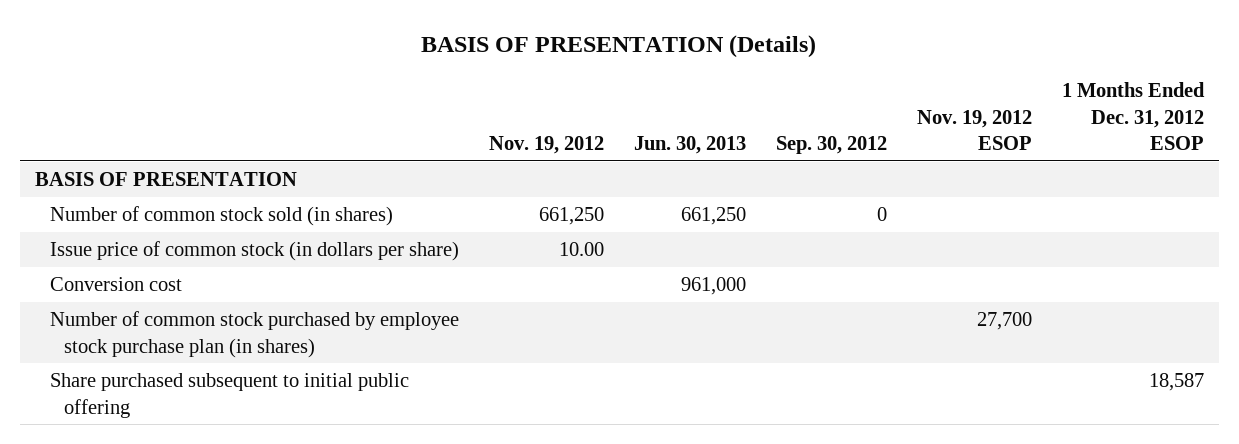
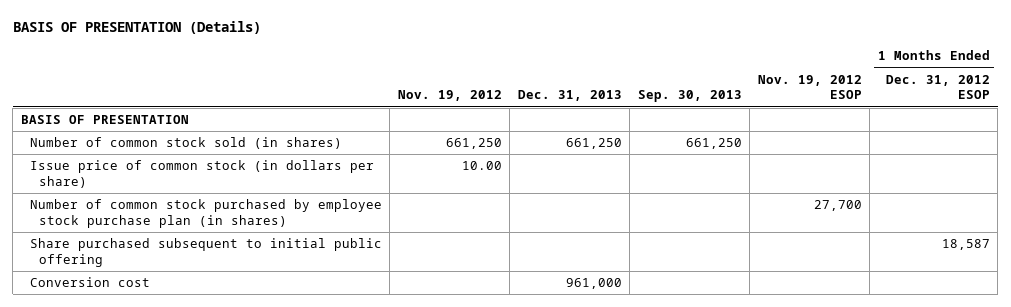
- | Nov. 19, 2012 | Jun. 30, 2013 | Sep. 30, 2012 | Nov. 19, 2012 ESOP | 1 Months Ended Dec. 31, 2012 ESOP
+ | Nov. 19, 2012 | Dec. 31, 2013 | Sep. 30, 2013 | Nov. 19, 2012 ESOP | 1 Months Ended Dec. 31, 2012 ESOP
moved down: Conversion cost | | 961,000 | | |

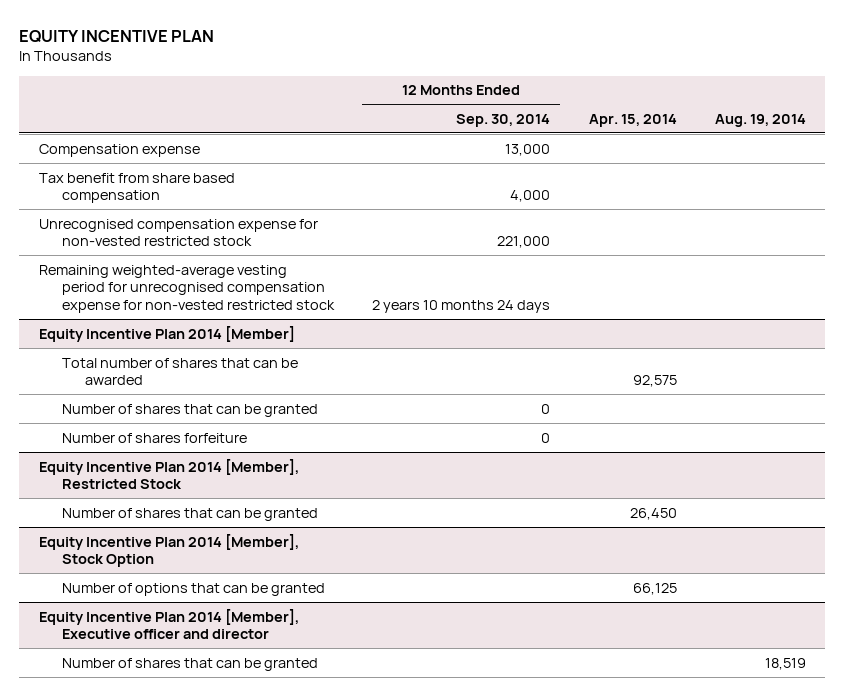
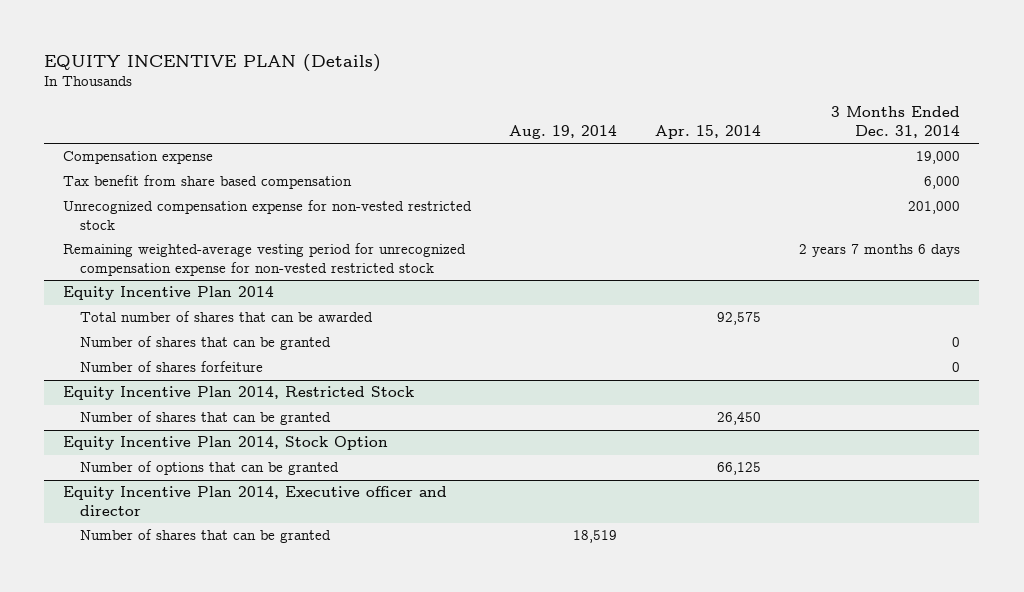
- EQUITY INCENTIVE PLAN
+ EQUITY INCENTIVE PLAN (Details)
- | 12 Months Ended Sep. 30, 2014 | Apr. 15, 2014 | Aug. 19, 2014
+ | Aug. 19, 2014 | Apr. 15, 2014 | 3 Months Ended Dec. 31, 2014
- Unrecognised compensation expense for non-vested restricted stock | 221,000 | |
- Remaining weighted-average vesting period for unrecognised compensation expense for non-vested restricted stock | 2 years 10 months 24 days | |
- Equity Incentive Plan 2014 [Member]
+ Unrecognized compensation expense for non-vested restricted stock | | | 201,000
+ Remaining weighted-average vesting period for unrecognized compensation expense for non-vested restricted stock | | | 2 years 7 months 6 days
+ Equity Incentive Plan 2014
- Equity Incentive Plan 2014 [Member], Restricted Stock
+ Equity Incentive Plan 2014, Restricted Stock
- Equity Incentive Plan 2014 [Member], Stock Option
+ Equity Incentive Plan 2014, Stock Option
- Equity Incentive Plan 2014 [Member], Executive officer and director
+ Equity Incentive Plan 2014, Executive officer and director

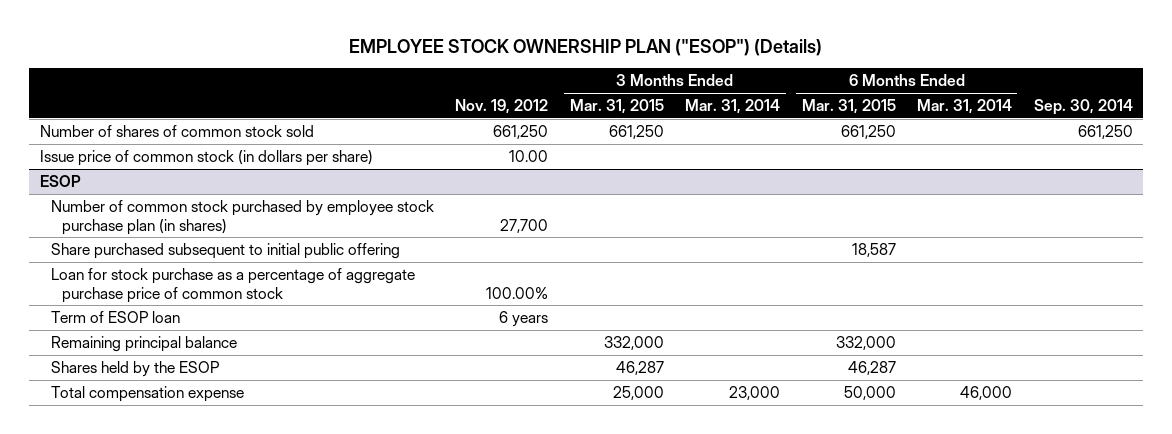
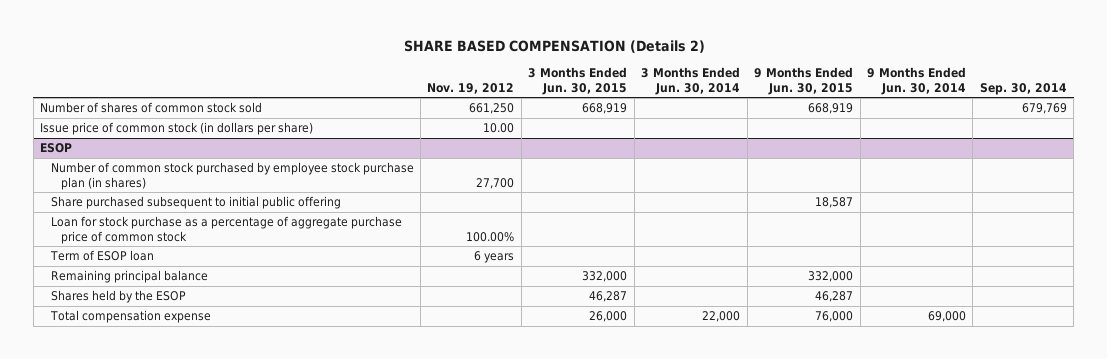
- EMPLOYEE STOCK OWNERSHIP PLAN ("ESOP") (Details)
+ SHARE BASED COMPENSATION (Details 2)
- | Nov. 19, 2012 | 3 Months Ended Mar. 31, 2015 | 3 Months Ended Mar. 31, 2014 | 6 Months Ended Mar. 31, 2015 | 6 Months Ended Mar. 31, 2014 | Sep. 30, 2014
+ | Nov. 19, 2012 | 3 Months Ended Jun. 30, 2015 | 3 Months Ended Jun. 30, 2014 | 9 Months Ended Jun. 30, 2015 | 9 Months Ended Jun. 30, 2014 | Sep. 30, 2014
- Number of shares of common stock sold | 661,250 | 661,250 | | 661,250 | | 661,250
+ Number of shares of common stock sold | 661,250 | 668,919 | | 668,919 | | 679,769

